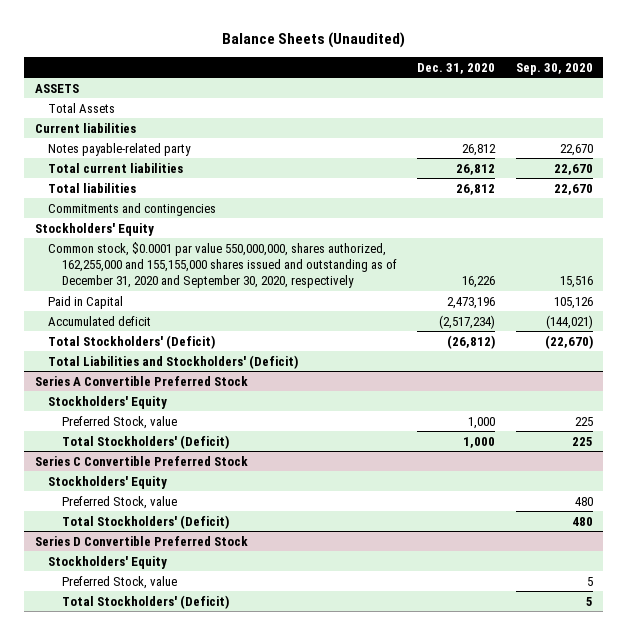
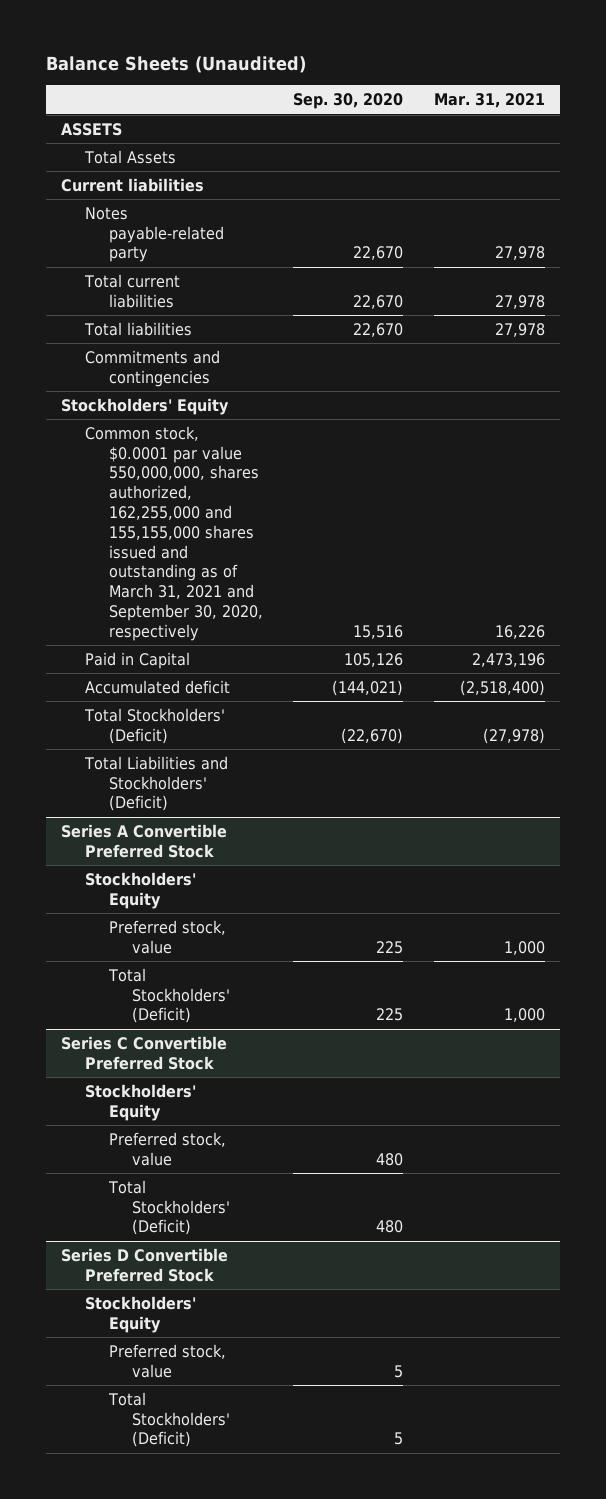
- | Dec. 31, 2020 | Sep. 30, 2020
+ | Sep. 30, 2020 | Mar. 31, 2021
- Common stock, $0.0001 par value 550,000,000, shares authorized, 162,255,000 and 155,155,000 shares issued and outstanding as of December 31, 2020 and September 30, 2020, respectively | 16,226 | 15,516
+ Common stock, $0.0001 par value 550,000,000, shares authorized, 162,255,000 and 155,155,000 shares issued and outstanding as of March 31, 2021 and September 30, 2020, respectively | 15,516 | 16,226
@ Series A Convertible Preferred Stock
- Preferred Stock, value | 1,000 | 225
+ Preferred stock, value | 225 | 1,000
@ Series C Convertible Preferred Stock
- Preferred Stock, value | | 480
+ Preferred stock, value | 480 |
@ Series D Convertible Preferred Stock
- Preferred Stock, value | | 5
+ Preferred stock, value | 5 |

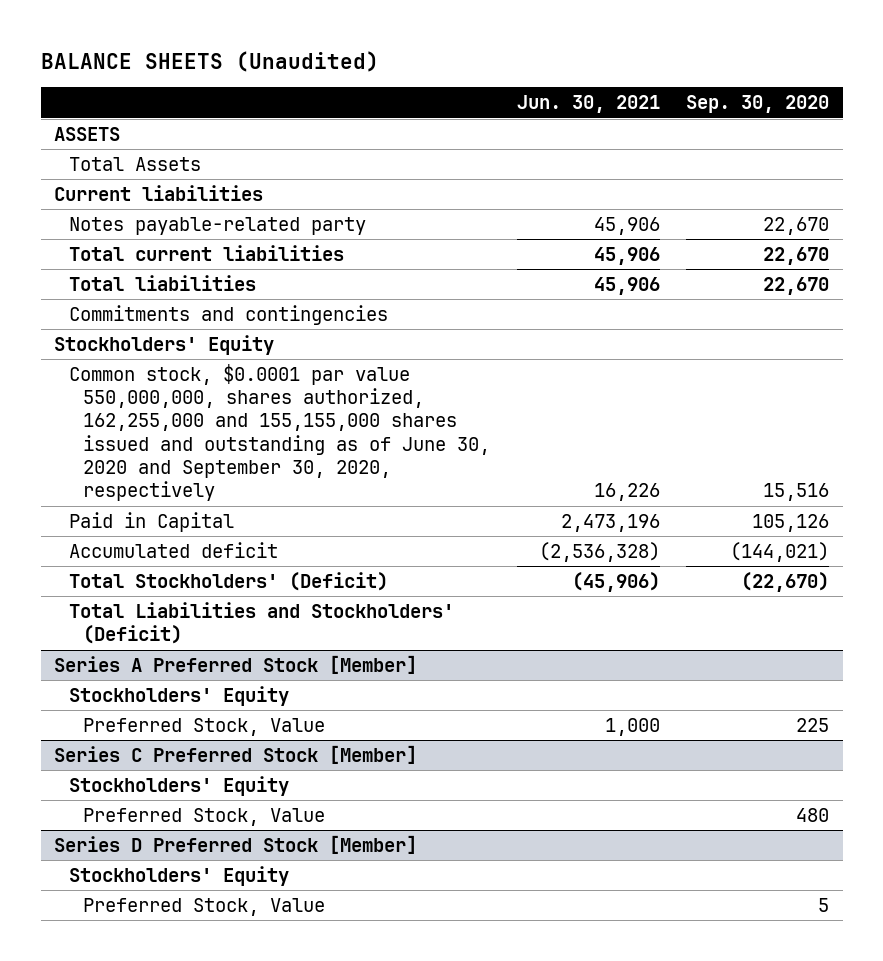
- Balance Sheets (Unaudited)
+ BALANCE SHEETS (Unaudited)
- | Sep. 30, 2020 | Mar. 31, 2021
+ | Jun. 30, 2021 | Sep. 30, 2020
- Common stock, $0.0001 par value 550,000,000, shares authorized, 162,255,000 and 155,155,000 shares issued and outstanding as of March 31, 2021 and September 30, 2020, respectively | 15,516 | 16,226
+ Common stock, $0.0001 par value 550,000,000, shares authorized, 162,255,000 and 155,155,000 shares issued and outstanding as of June 30, 2020 and September 30, 2020, respectively | 16,226 | 15,516
- Series A Convertible Preferred Stock
+ Series A Preferred Stock [Member]
- Preferred stock, value | 225 | 1,000
- Total Stockholders' (Deficit) | 225 | 1,000
- Series C Convertible Preferred Stock
+ Preferred Stock, Value | 1,000 | 225
+ Series C Preferred Stock [Member]
- Preferred stock, value | 480 |
- Total Stockholders' (Deficit) | 480 |
- Series D Convertible Preferred Stock
+ Preferred Stock, Value | | 480
+ Series D Preferred Stock [Member]
- Preferred stock, value | 5 |
- Total Stockholders' (Deficit) | 5 |
+ Preferred Stock, Value | | 5

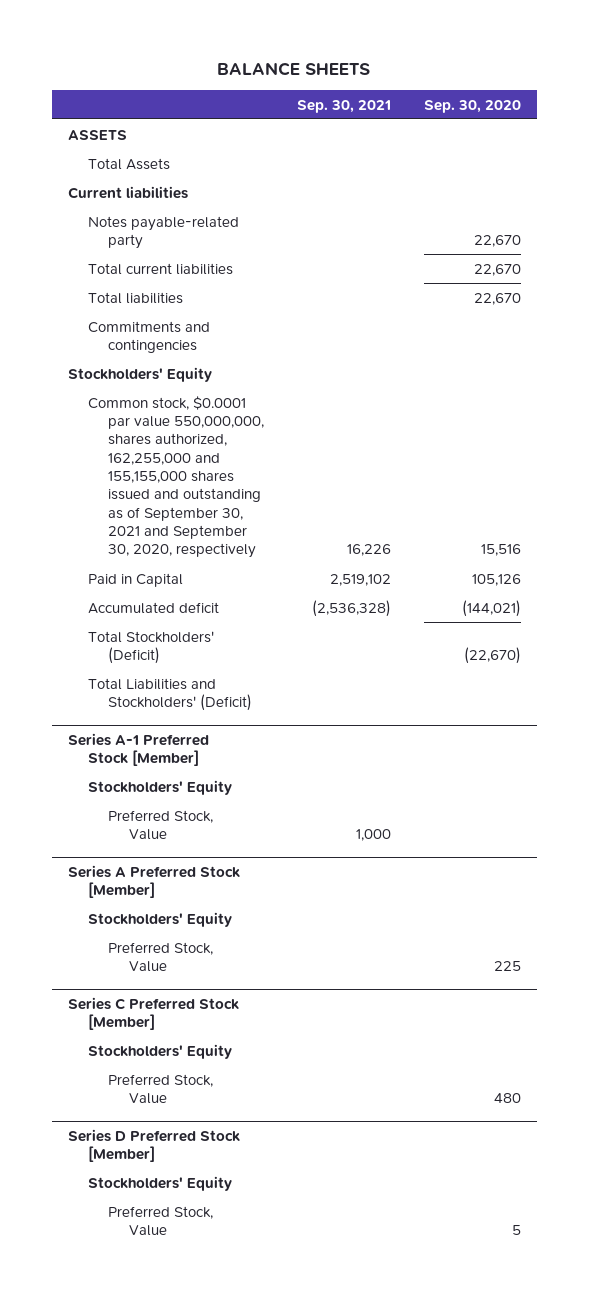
- BALANCE SHEETS (Unaudited)
+ BALANCE SHEETS
- | Jun. 30, 2021 | Sep. 30, 2020
+ | Sep. 30, 2021 | Sep. 30, 2020
- Common stock, $0.0001 par value 550,000,000, shares authorized, 162,255,000 and 155,155,000 shares issued and outstanding as of June 30, 2020 and September 30, 2020, respectively | 16,226 | 15,516
+ Common stock, $0.0001 par value 550,000,000, shares authorized, 162,255,000 and 155,155,000 shares issued and outstanding as of September 30, 2021 and September 30, 2020, respectively | 16,226 | 15,516
+ Series A-1 Preferred Stock [Member]
+ Stockholders' Equity
+ Preferred Stock, Value | 1,000 |

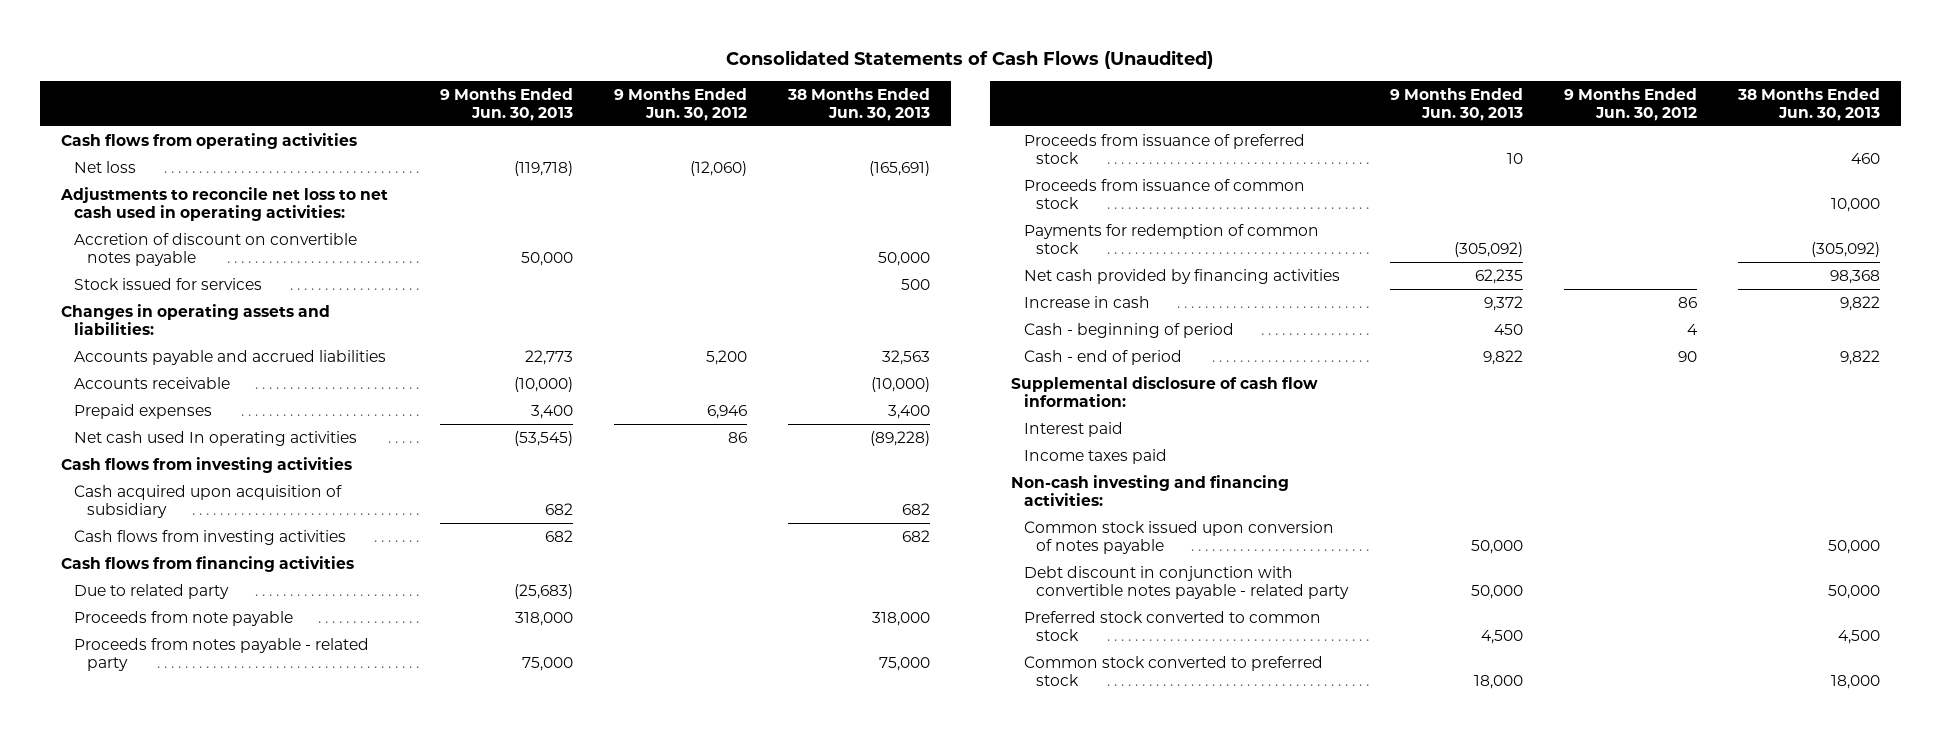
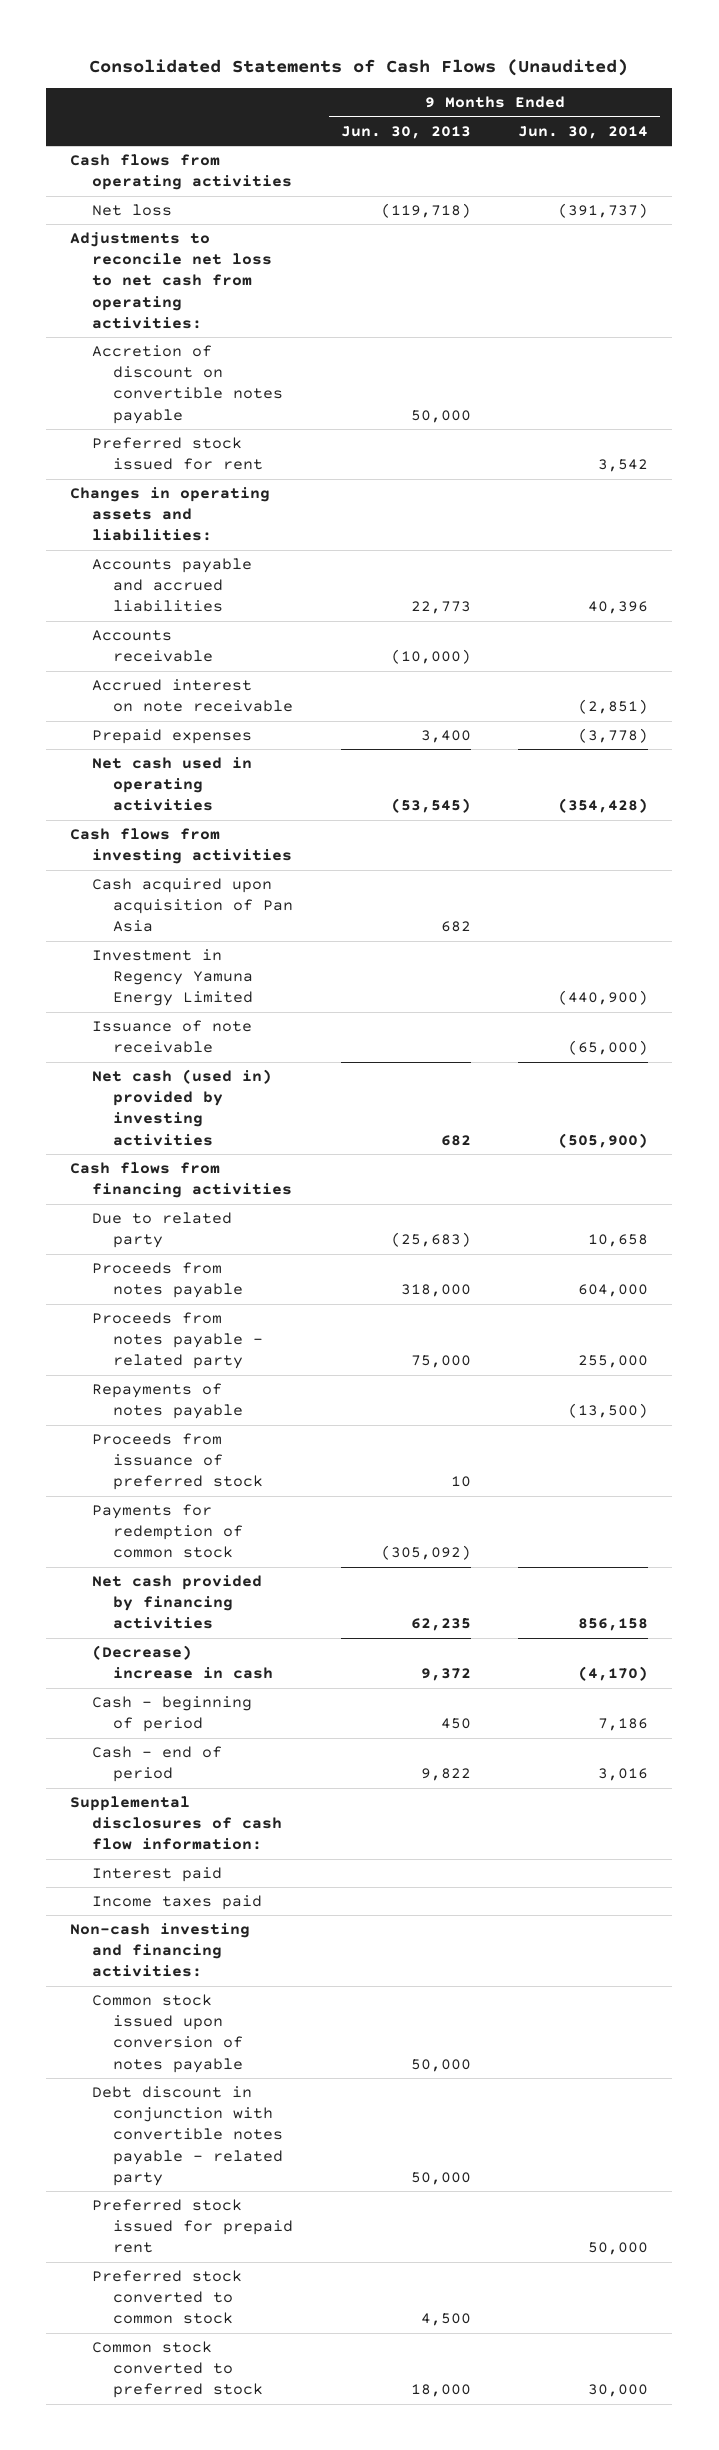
- | 9 Months Ended Jun. 30, 2013 | 9 Months Ended Jun. 30, 2012 | 38 Months Ended Jun. 30, 2013
+ | 9 Months Ended Jun. 30, 2013 | 9 Months Ended Jun. 30, 2014
- Adjustments to reconcile net loss to net cash used in operating activities:
+ Adjustments to reconcile net loss to net cash from operating activities:
- Stock issued for services | | | 500
+ Preferred stock issued for rent | | 3,542
+ Accrued interest on note receivable | | (2,851)
- Net cash used In operating activities | (53,545) | 86 | (89,228)
+ Net cash used in operating activities | (53,545) | (354,428)
- Cash acquired upon acquisition of subsidiary | 682 | | 682
- Cash flows from investing activities | 682 | | 682
+ Cash acquired upon acquisition of Pan Asia | 682 |
+ Investment in Regency Yamuna Energy Limited | | (440,900)
+ Issuance of note receivable | | (65,000)
+ Net cash (used in) provided by investing activities | 682 | (505,900)
- Proceeds from note payable | 318,000 | | 318,000
+ Proceeds from notes payable | 318,000 | 604,000
+ Repayments of notes payable | | (13,500)
- Proceeds from issuance of common stock | | | 10,000
- Increase in cash | 9,372 | 86 | 9,822
+ (Decrease) increase in cash | 9,372 | (4,170)
- Supplemental disclosure of cash flow information:
+ Supplemental disclosures of cash flow information:
+ Preferred stock issued for prepaid rent | | 50,000

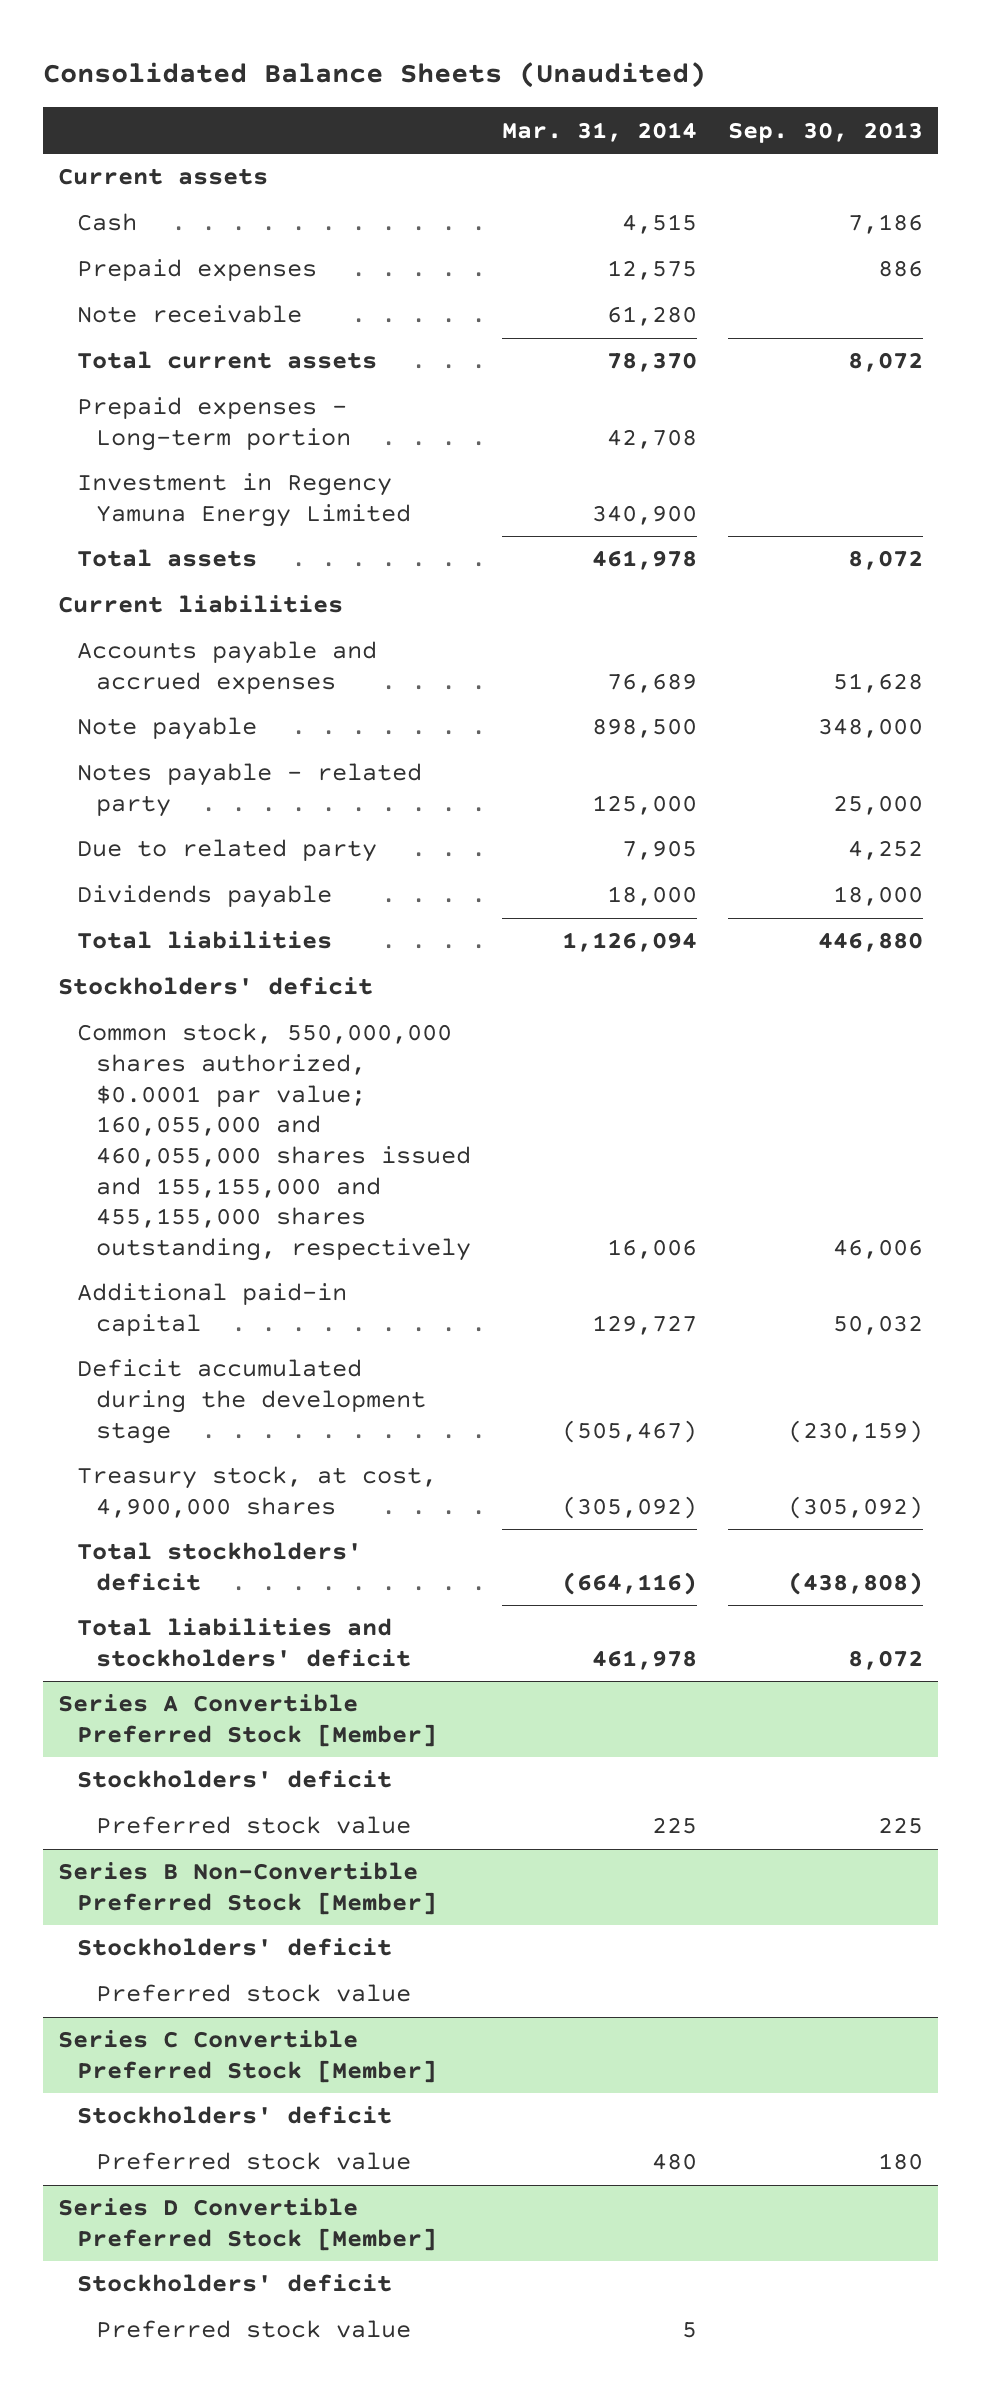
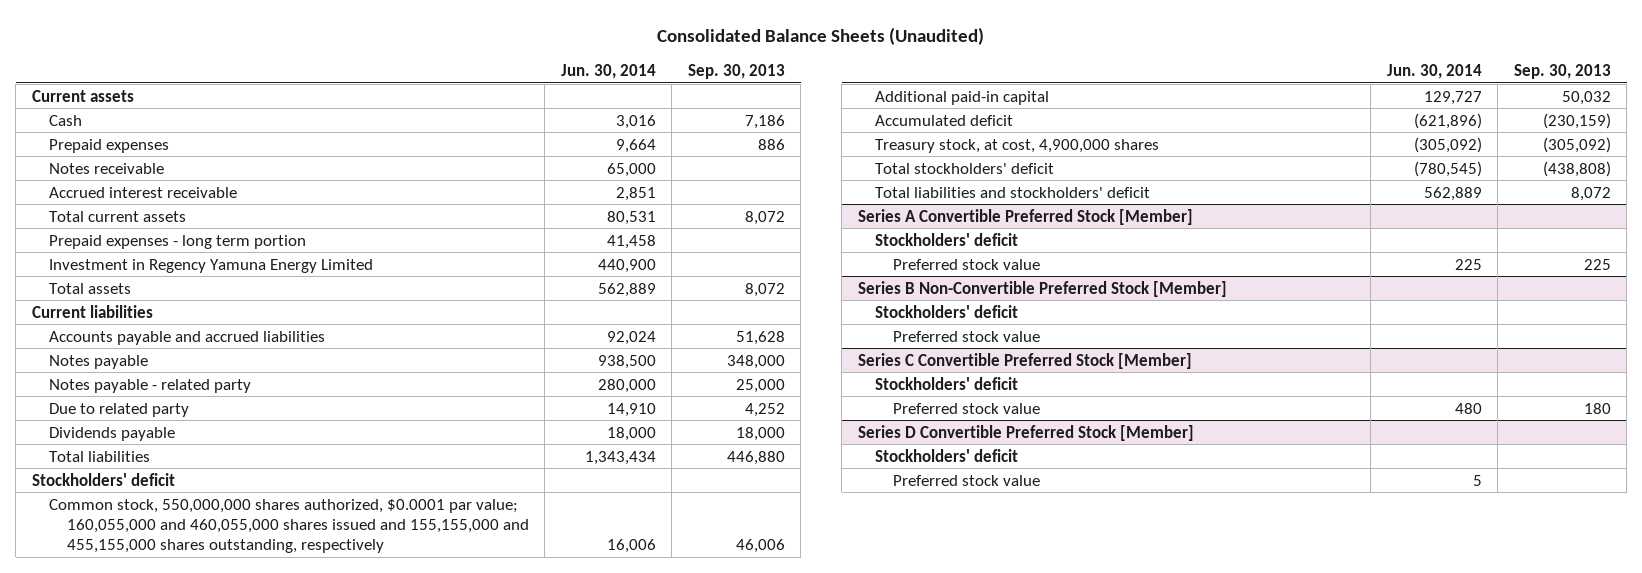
- | Mar. 31, 2014 | Sep. 30, 2013
+ | Jun. 30, 2014 | Sep. 30, 2013
- Note receivable | 61,280 |
+ Notes receivable | 65,000 |
+ Accrued interest receivable | 2,851 |
- Prepaid expenses - Long-term portion | 42,708 |
+ Prepaid expenses - long term portion | 41,458 |
- Accounts payable and accrued expenses | 76,689 | 51,628
- Note payable | 898,500 | 348,000
+ Accounts payable and accrued liabilities | 92,024 | 51,628
+ Notes payable | 938,500 | 348,000
- Deficit accumulated during the development stage | (505,467) | (230,159)
+ Accumulated deficit | (621,896) | (230,159)

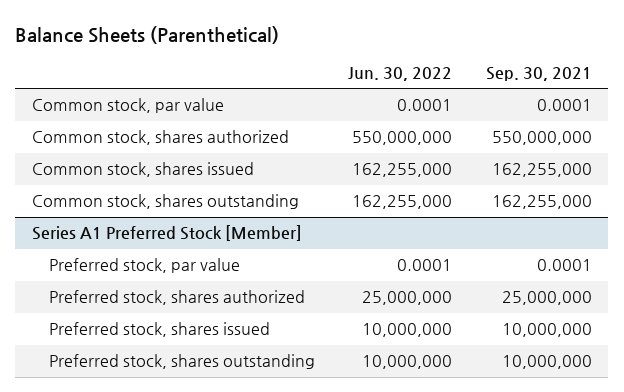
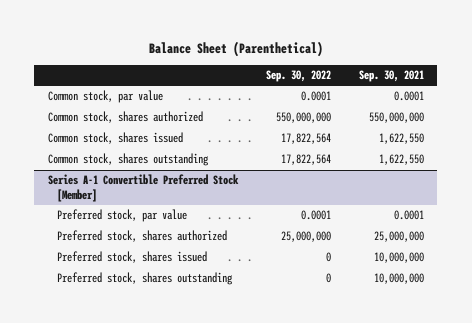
- Balance Sheets (Parenthetical)
+ Balance Sheet (Parenthetical)
- | Jun. 30, 2022 | Sep. 30, 2021
+ | Sep. 30, 2022 | Sep. 30, 2021
- Common stock, shares issued | 162,255,000 | 162,255,000
- Common stock, shares outstanding | 162,255,000 | 162,255,000
- Series A1 Preferred Stock [Member]
+ Common stock, shares issued | 17,822,564 | 1,622,550
+ Common stock, shares outstanding | 17,822,564 | 1,622,550
+ Series A-1 Convertible Preferred Stock [Member]

